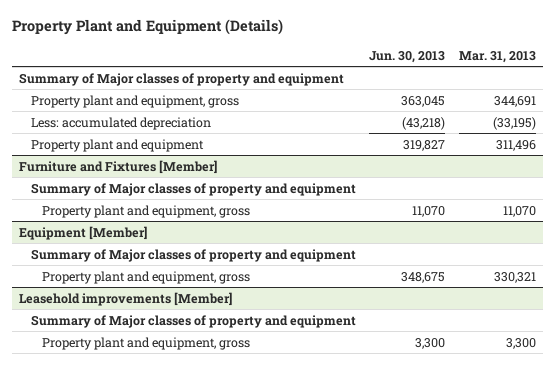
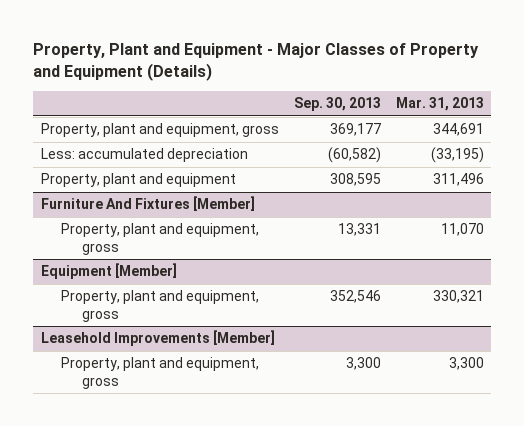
- Property Plant and Equipment (Details)
+ Property, Plant and Equipment - Major Classes of Property and Equipment (Details)
- | Jun. 30, 2013 | Mar. 31, 2013
+ | Sep. 30, 2013 | Mar. 31, 2013
- Summary of Major classes of property and equipment
- Property plant and equipment, gross | 363,045 | 344,691
+ Property, plant and equipment, gross | 369,177 | 344,691
- Property plant and equipment | 319,827 | 311,496
- Furniture and Fixtures [Member]
- Summary of Major classes of property and equipment
- Property plant and equipment, gross | 11,070 | 11,070
+ Property, plant and equipment | 308,595 | 311,496
+ Furniture And Fixtures [Member]
+ Property, plant and equipment, gross | 13,331 | 11,070
@ Equipment [Member]
- Summary of Major classes of property and equipment
- Property plant and equipment, gross | 348,675 | 330,321
- Leasehold improvements [Member]
- Summary of Major classes of property and equipment
- Property plant and equipment, gross | 3,300 | 3,300
@ Equipment [Member]
+ Property, plant and equipment, gross | 352,546 | 330,321
+ Leasehold Improvements [Member]
+ Property, plant and equipment, gross | 3,300 | 3,300

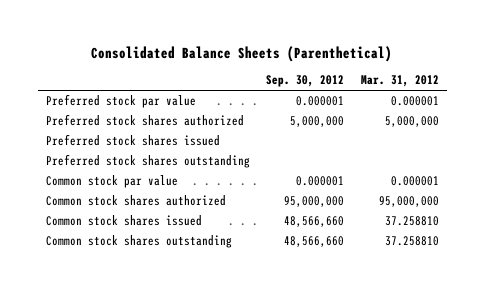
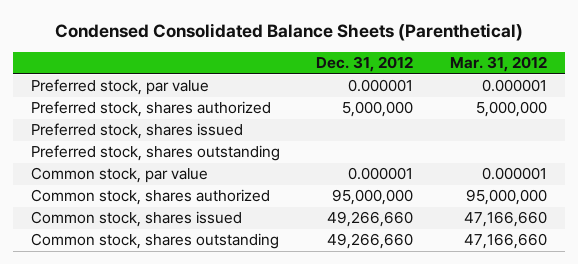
- Consolidated Balance Sheets (Parenthetical)
+ Condensed Consolidated Balance Sheets (Parenthetical)
- | Sep. 30, 2012 | Mar. 31, 2012
+ | Dec. 31, 2012 | Mar. 31, 2012
- Preferred stock par value | 0.000001 | 0.000001
- Preferred stock shares authorized | 5,000,000 | 5,000,000
- Preferred stock shares issued
- Preferred stock shares outstanding
- Common stock par value | 0.000001 | 0.000001
- Common stock shares authorized | 95,000,000 | 95,000,000
- Common stock shares issued | 48,566,660 | 37.258810
- Common stock shares outstanding | 48,566,660 | 37.258810
+ Preferred stock, par value | 0.000001 | 0.000001
+ Preferred stock, shares authorized | 5,000,000 | 5,000,000
+ Preferred stock, shares issued
+ Preferred stock, shares outstanding
+ Common stock, par value | 0.000001 | 0.000001
+ Common stock, shares authorized | 95,000,000 | 95,000,000
+ Common stock, shares issued | 49,266,660 | 47,166,660
+ Common stock, shares outstanding | 49,266,660 | 47,166,660

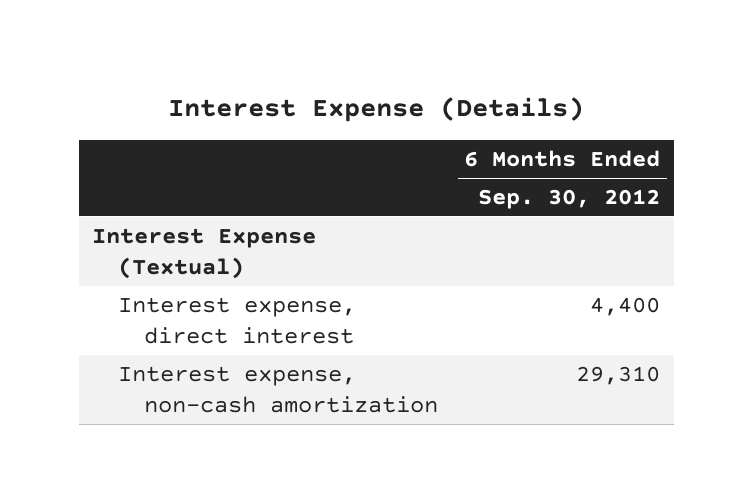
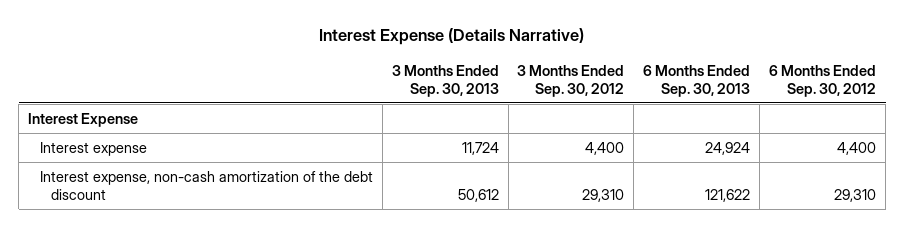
- Interest Expense (Details)
+ Interest Expense (Details Narrative)
- | 6 Months Ended Sep. 30, 2012
+ | 3 Months Ended Sep. 30, 2013 | 3 Months Ended Sep. 30, 2012 | 6 Months Ended Sep. 30, 2013 | 6 Months Ended Sep. 30, 2012
- Interest Expense (Textual)
- Interest expense, direct interest | 4,400
- Interest expense, non-cash amortization | 29,310
+ Interest Expense
+ Interest expense | 11,724 | 4,400 | 24,924 | 4,400
+ Interest expense, non-cash amortization of the debt discount | 50,612 | 29,310 | 121,622 | 29,310

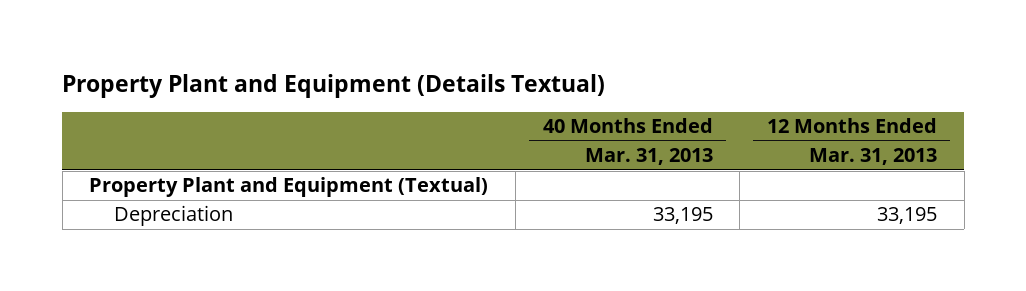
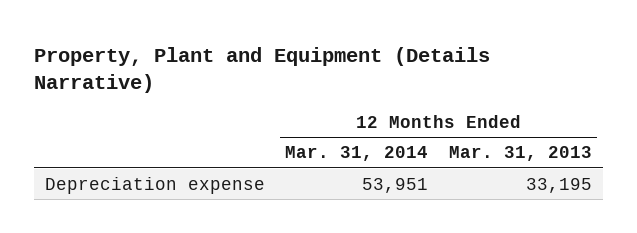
- Property Plant and Equipment (Details Textual)
+ Property, Plant and Equipment (Details Narrative)
- | 40 Months Ended Mar. 31, 2013 | 12 Months Ended Mar. 31, 2013
+ | 12 Months Ended Mar. 31, 2014 | 12 Months Ended Mar. 31, 2013
- Property Plant and Equipment (Textual)
- Depreciation | 33,195 | 33,195
+ Depreciation expense | 53,951 | 33,195

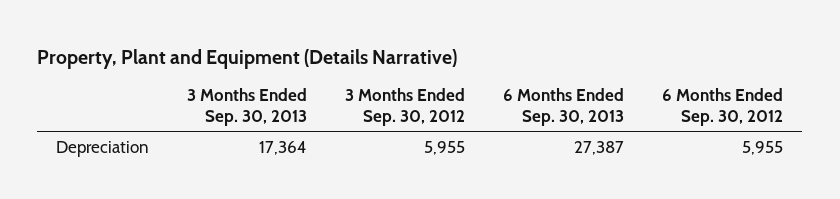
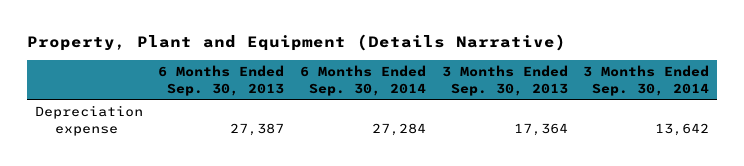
- | 3 Months Ended Sep. 30, 2013 | 3 Months Ended Sep. 30, 2012 | 6 Months Ended Sep. 30, 2013 | 6 Months Ended Sep. 30, 2012
+ | 6 Months Ended Sep. 30, 2013 | 6 Months Ended Sep. 30, 2014 | 3 Months Ended Sep. 30, 2013 | 3 Months Ended Sep. 30, 2014
- Depreciation | 17,364 | 5,955 | 27,387 | 5,955
+ Depreciation expense | 27,387 | 27,284 | 17,364 | 13,642

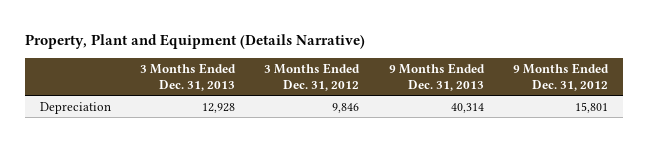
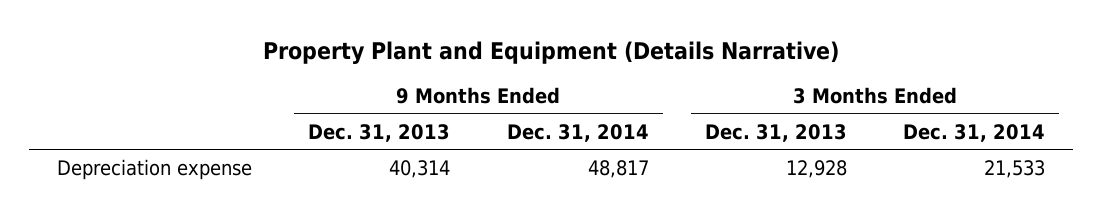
- Property, Plant and Equipment (Details Narrative)
+ Property Plant and Equipment (Details Narrative)
- | 3 Months Ended Dec. 31, 2013 | 3 Months Ended Dec. 31, 2012 | 9 Months Ended Dec. 31, 2013 | 9 Months Ended Dec. 31, 2012
+ | 9 Months Ended Dec. 31, 2013 | 9 Months Ended Dec. 31, 2014 | 3 Months Ended Dec. 31, 2013 | 3 Months Ended Dec. 31, 2014
- Depreciation | 12,928 | 9,846 | 40,314 | 15,801
+ Depreciation expense | 40,314 | 48,817 | 12,928 | 21,533

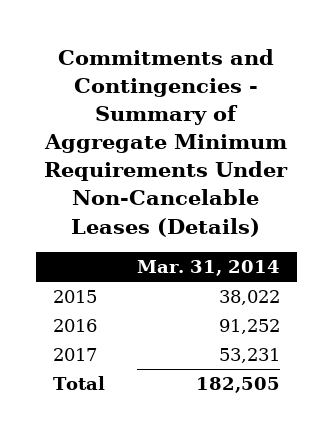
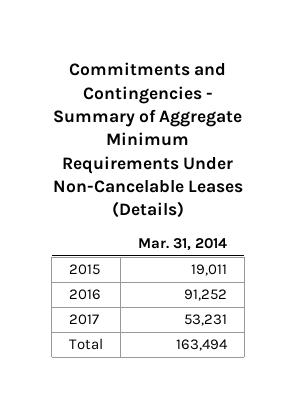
- 2015 | 38,022
+ 2015 | 19,011
- Total | 182,505
+ Total | 163,494

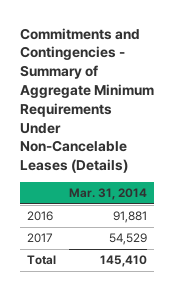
- 2015 | 19,011
- 2016 | 91,252
- 2017 | 53,231
- Total | 163,494
+ 2016 | 91,881
+ 2017 | 54,529
+ Total | 145,410

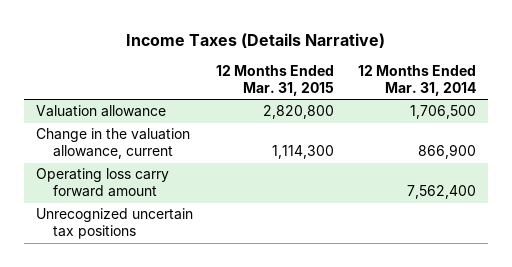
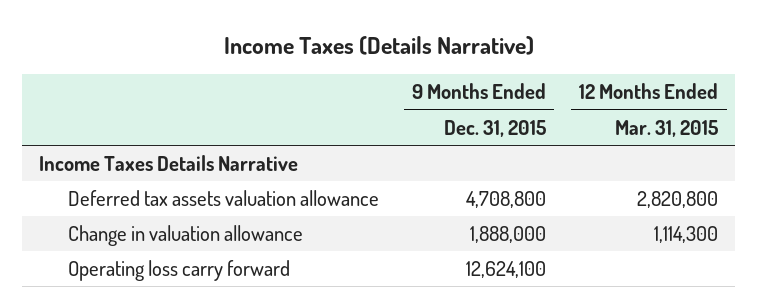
- | 12 Months Ended Mar. 31, 2015 | 12 Months Ended Mar. 31, 2014
+ | 9 Months Ended Dec. 31, 2015 | 12 Months Ended Mar. 31, 2015
- Valuation allowance | 2,820,800 | 1,706,500
- Change in the valuation allowance, current | 1,114,300 | 866,900
- Operating loss carry forward amount | | 7,562,400
- Unrecognized uncertain tax positions
+ Income Taxes Details Narrative
+ Deferred tax assets valuation allowance | 4,708,800 | 2,820,800
+ Change in valuation allowance | 1,888,000 | 1,114,300
+ Operating loss carry forward | 12,624,100 |

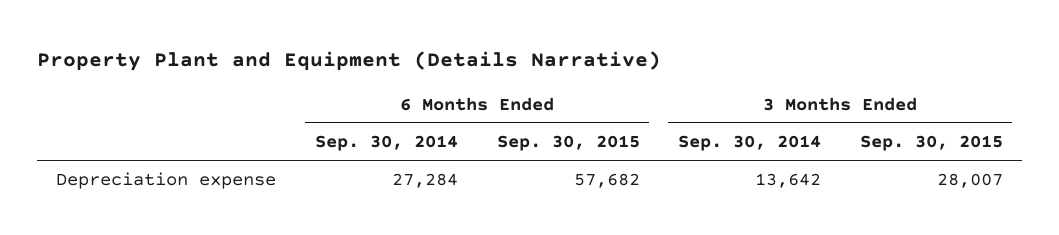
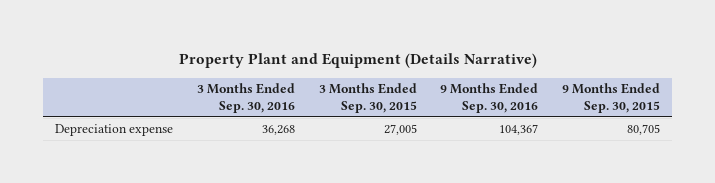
- | 6 Months Ended Sep. 30, 2014 | 6 Months Ended Sep. 30, 2015 | 3 Months Ended Sep. 30, 2014 | 3 Months Ended Sep. 30, 2015
+ | 3 Months Ended Sep. 30, 2016 | 3 Months Ended Sep. 30, 2015 | 9 Months Ended Sep. 30, 2016 | 9 Months Ended Sep. 30, 2015
- Depreciation expense | 27,284 | 57,682 | 13,642 | 28,007
+ Depreciation expense | 36,268 | 27,005 | 104,367 | 80,705

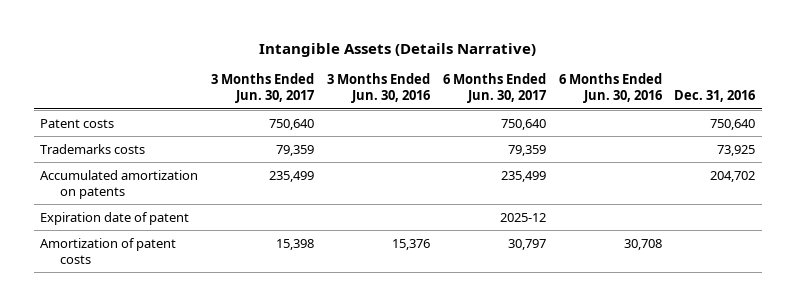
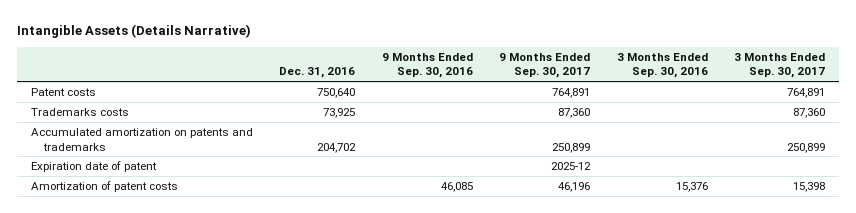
- | 3 Months Ended Jun. 30, 2017 | 3 Months Ended Jun. 30, 2016 | 6 Months Ended Jun. 30, 2017 | 6 Months Ended Jun. 30, 2016 | Dec. 31, 2016
+ | Dec. 31, 2016 | 9 Months Ended Sep. 30, 2016 | 9 Months Ended Sep. 30, 2017 | 3 Months Ended Sep. 30, 2016 | 3 Months Ended Sep. 30, 2017
- Accumulated amortization on patents | 235,499 | | 235,499 | | 204,702
+ Accumulated amortization on patents and trademarks | 204,702 | | 250,899 | | 250,899

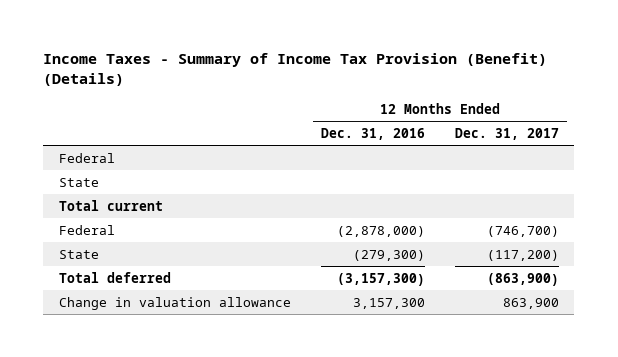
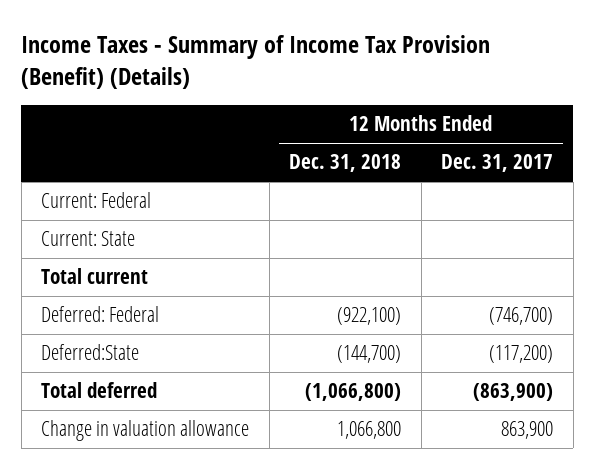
- | 12 Months Ended Dec. 31, 2016 | 12 Months Ended Dec. 31, 2017
+ | 12 Months Ended Dec. 31, 2018 | 12 Months Ended Dec. 31, 2017
- Federal
- State
+ Current: Federal
+ Current: State
- Federal | (2,878,000) | (746,700)
- State | (279,300) | (117,200)
+ Deferred: Federal | (922,100) | (746,700)
+ Deferred:State | (144,700) | (117,200)

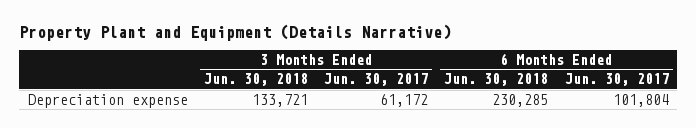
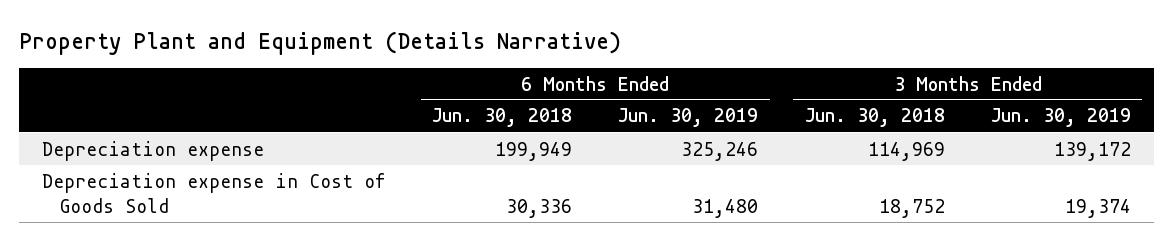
- | 3 Months Ended Jun. 30, 2018 | 3 Months Ended Jun. 30, 2017 | 6 Months Ended Jun. 30, 2018 | 6 Months Ended Jun. 30, 2017
+ | 6 Months Ended Jun. 30, 2018 | 6 Months Ended Jun. 30, 2019 | 3 Months Ended Jun. 30, 2018 | 3 Months Ended Jun. 30, 2019
- Depreciation expense | 133,721 | 61,172 | 230,285 | 101,804
+ Depreciation expense | 199,949 | 325,246 | 114,969 | 139,172
+ Depreciation expense in Cost of Goods Sold | 30,336 | 31,480 | 18,752 | 19,374

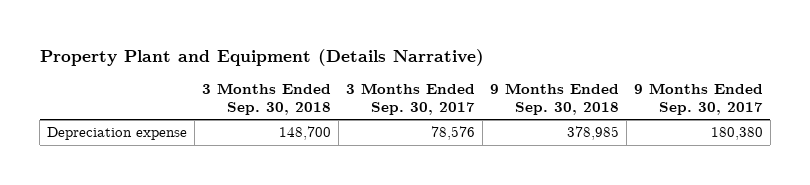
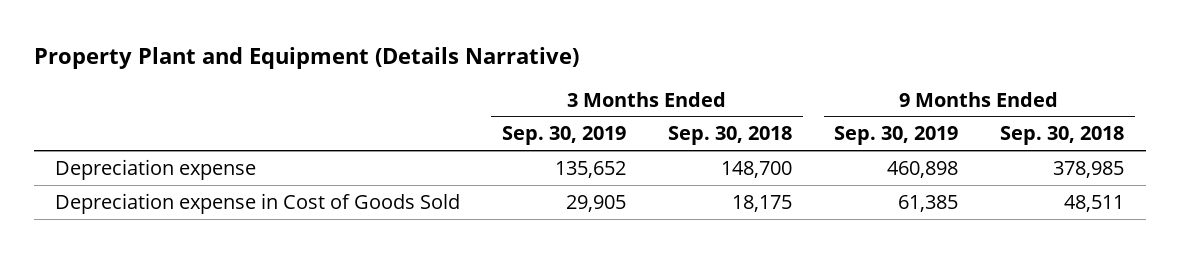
- | 3 Months Ended Sep. 30, 2018 | 3 Months Ended Sep. 30, 2017 | 9 Months Ended Sep. 30, 2018 | 9 Months Ended Sep. 30, 2017
+ | 3 Months Ended Sep. 30, 2019 | 3 Months Ended Sep. 30, 2018 | 9 Months Ended Sep. 30, 2019 | 9 Months Ended Sep. 30, 2018
+ Depreciation expense in Cost of Goods Sold | 29,905 | 18,175 | 61,385 | 48,511

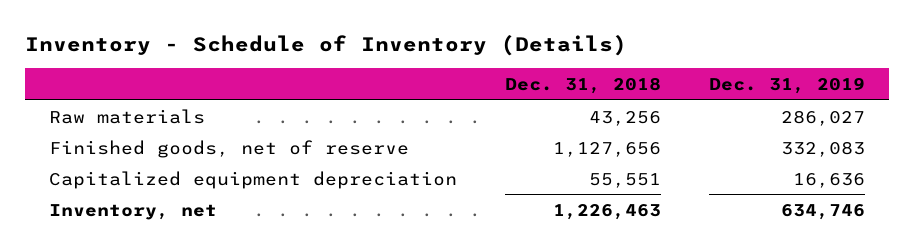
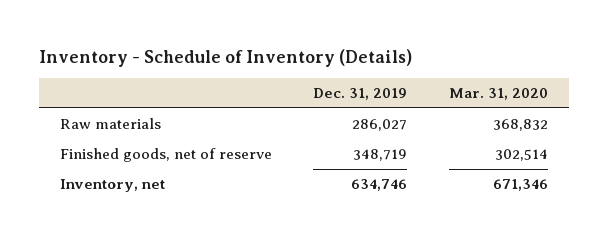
- | Dec. 31, 2018 | Dec. 31, 2019
+ | Dec. 31, 2019 | Mar. 31, 2020
- Finished goods, net of reserve | 1,127,656 | 332,083
- Capitalized equipment depreciation | 55,551 | 16,636
+ Finished goods, net of reserve | 348,719 | 302,514

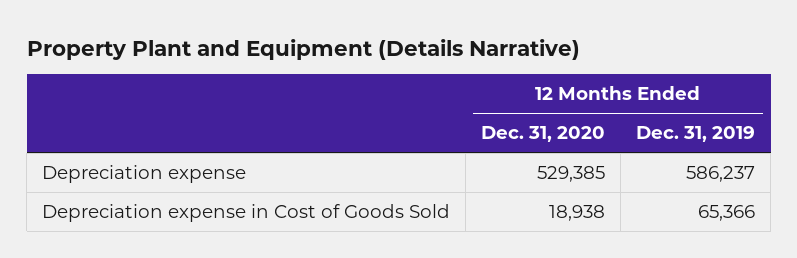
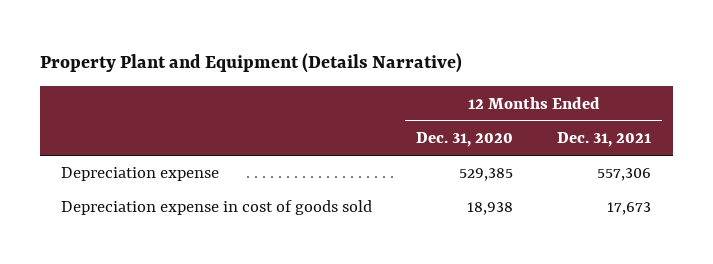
- | 12 Months Ended Dec. 31, 2020 | 12 Months Ended Dec. 31, 2019
+ | 12 Months Ended Dec. 31, 2020 | 12 Months Ended Dec. 31, 2021
- Depreciation expense in Cost of Goods Sold | 18,938 | 65,366
+ Depreciation expense in cost of goods sold | 18,938 | 17,673

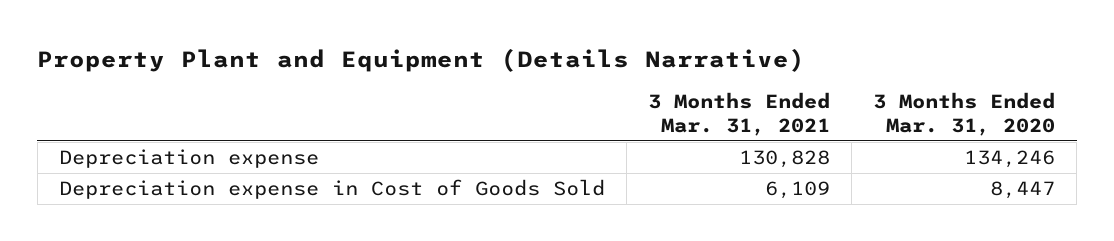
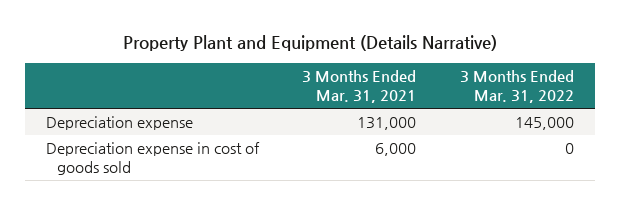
- | 3 Months Ended Mar. 31, 2021 | 3 Months Ended Mar. 31, 2020
+ | 3 Months Ended Mar. 31, 2021 | 3 Months Ended Mar. 31, 2022
- Depreciation expense | 130,828 | 134,246
- Depreciation expense in Cost of Goods Sold | 6,109 | 8,447
+ Depreciation expense | 131,000 | 145,000
+ Depreciation expense in cost of goods sold | 6,000 | 0

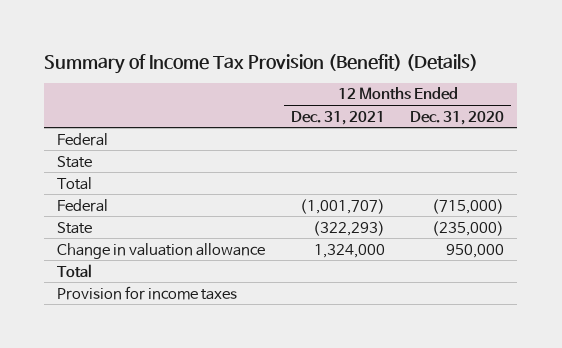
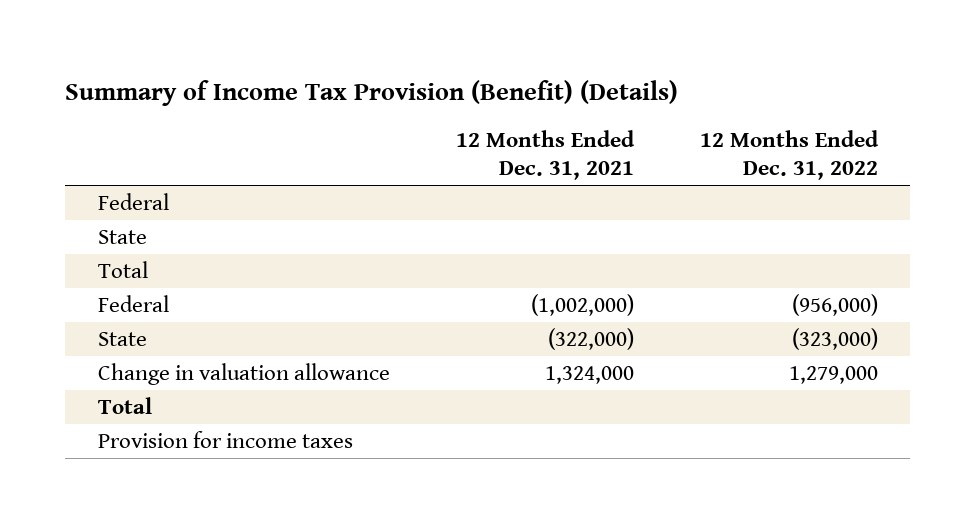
- | 12 Months Ended Dec. 31, 2021 | 12 Months Ended Dec. 31, 2020
+ | 12 Months Ended Dec. 31, 2021 | 12 Months Ended Dec. 31, 2022
- Federal | (1,001,707) | (715,000)
- State | (322,293) | (235,000)
+ Federal | (1,002,000) | (956,000)
+ State | (322,000) | (323,000)

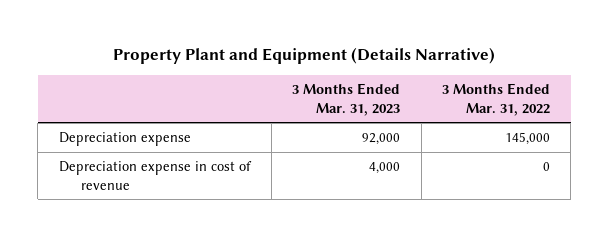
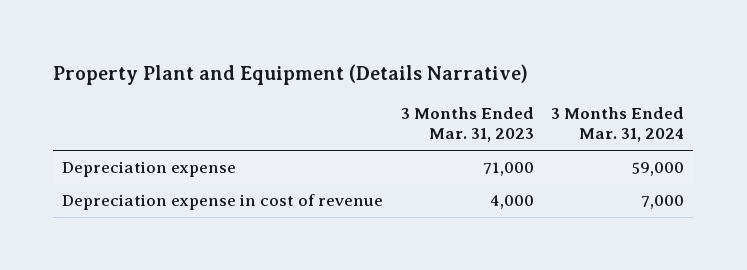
- | 3 Months Ended Mar. 31, 2023 | 3 Months Ended Mar. 31, 2022
+ | 3 Months Ended Mar. 31, 2023 | 3 Months Ended Mar. 31, 2024
- Depreciation expense | 92,000 | 145,000
+ Depreciation expense | 71,000 | 59,000

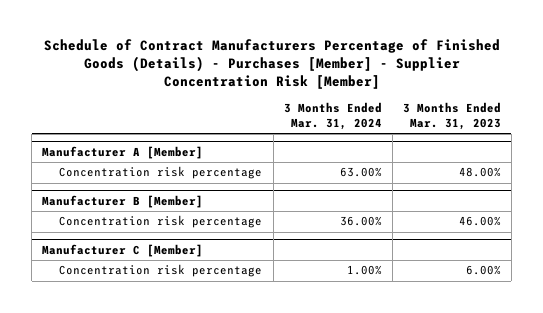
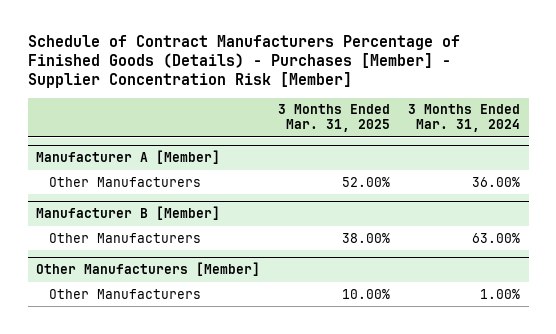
- | 3 Months Ended Mar. 31, 2024 | 3 Months Ended Mar. 31, 2023
+ | 3 Months Ended Mar. 31, 2025 | 3 Months Ended Mar. 31, 2024
@ Manufacturer A [Member]
- Concentration risk percentage | 63.00% | 48.00%
+ Other Manufacturers | 52.00% | 36.00%
@ Manufacturer B [Member]
- Concentration risk percentage | 36.00% | 46.00%
- Manufacturer C [Member]
- Concentration risk percentage | 1.00% | 6.00%
@ Manufacturer B [Member]
+ Other Manufacturers | 38.00% | 63.00%
+ Other Manufacturers [Member]
+ Other Manufacturers | 10.00% | 1.00%

